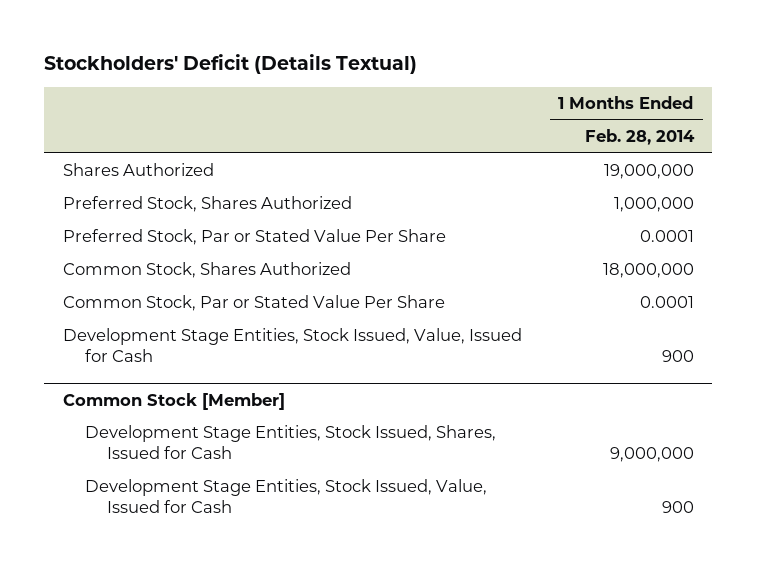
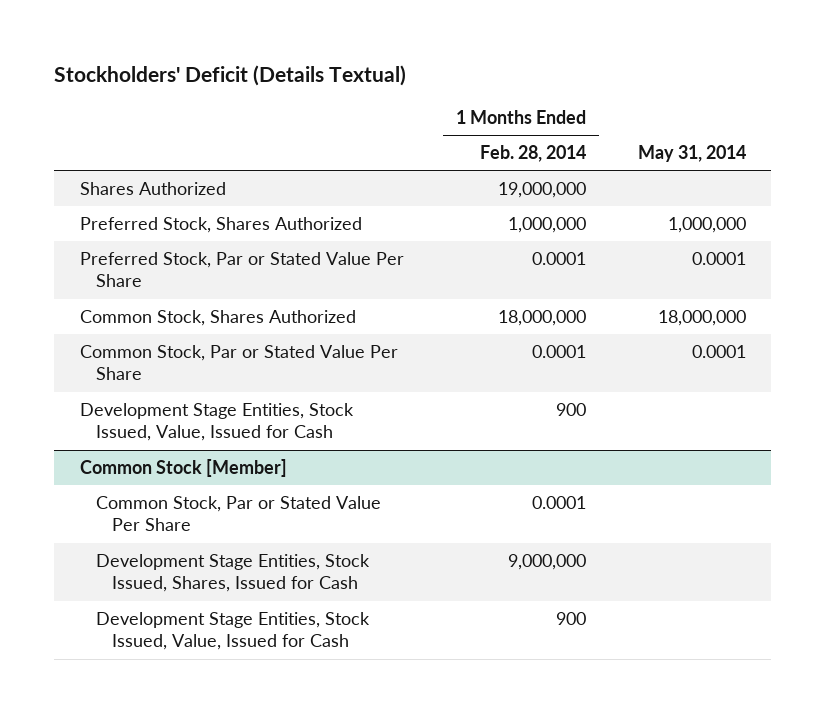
- | 1 Months Ended Feb. 28, 2014
+ | 1 Months Ended Feb. 28, 2014 | May 31, 2014
@ Common Stock [Member]
+ Common Stock, Par or Stated Value Per Share | 0.0001 |

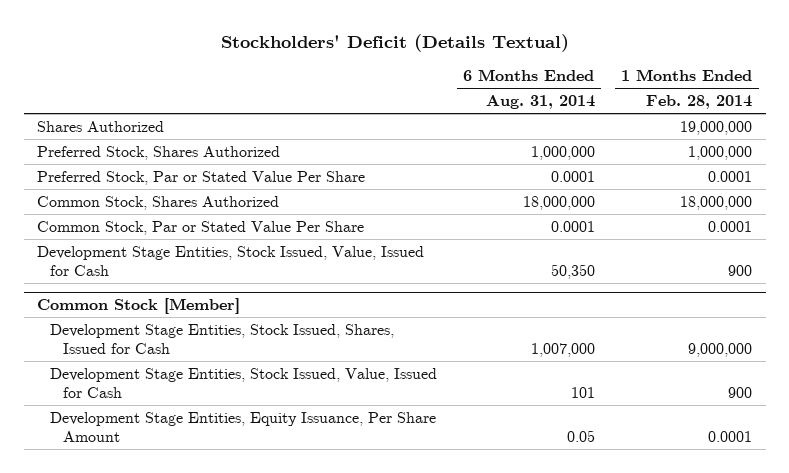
- | 1 Months Ended Feb. 28, 2014 | May 31, 2014
+ | 6 Months Ended Aug. 31, 2014 | 1 Months Ended Feb. 28, 2014
@ Common Stock [Member]
- Common Stock, Par or Stated Value Per Share | 0.0001 |
+ Development Stage Entities, Equity Issuance, Per Share Amount | 0.05 | 0.0001

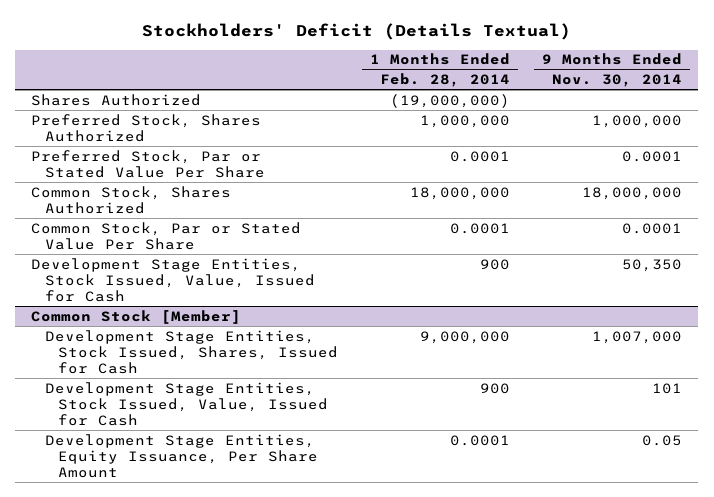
- | 6 Months Ended Aug. 31, 2014 | 1 Months Ended Feb. 28, 2014
+ | 1 Months Ended Feb. 28, 2014 | 9 Months Ended Nov. 30, 2014
- Shares Authorized | | 19,000,000
+ Shares Authorized | (19,000,000) |

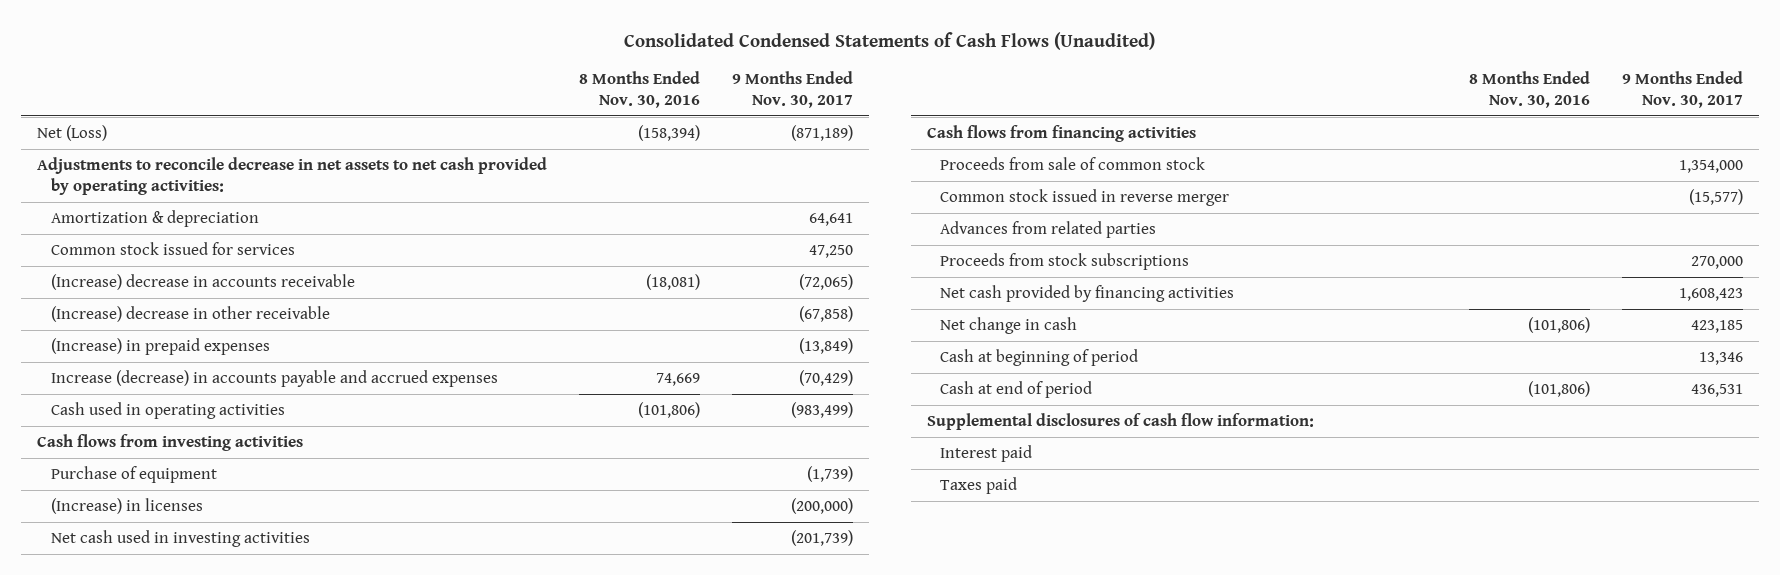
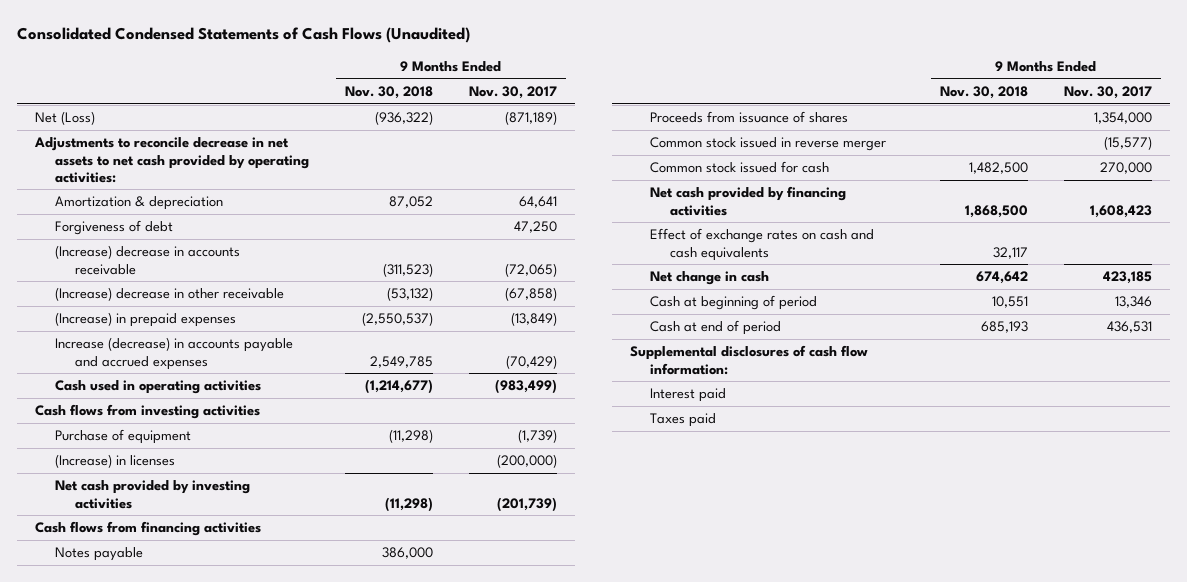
- | 8 Months Ended Nov. 30, 2016 | 9 Months Ended Nov. 30, 2017
+ | 9 Months Ended Nov. 30, 2018 | 9 Months Ended Nov. 30, 2017
- Common stock issued for services | | 47,250
+ Forgiveness of debt | | 47,250
- Net cash used in investing activities | | (201,739)
+ Net cash provided by investing activities | (11,298) | (201,739)
- Proceeds from sale of common stock | | 1,354,000
+ Notes payable | 386,000 |
+ Proceeds from issuance of shares | | 1,354,000
- Advances from related parties
- Proceeds from stock subscriptions | | 270,000
+ Common stock issued for cash | 1,482,500 | 270,000
+ Effect of exchange rates on cash and cash equivalents | 32,117 |

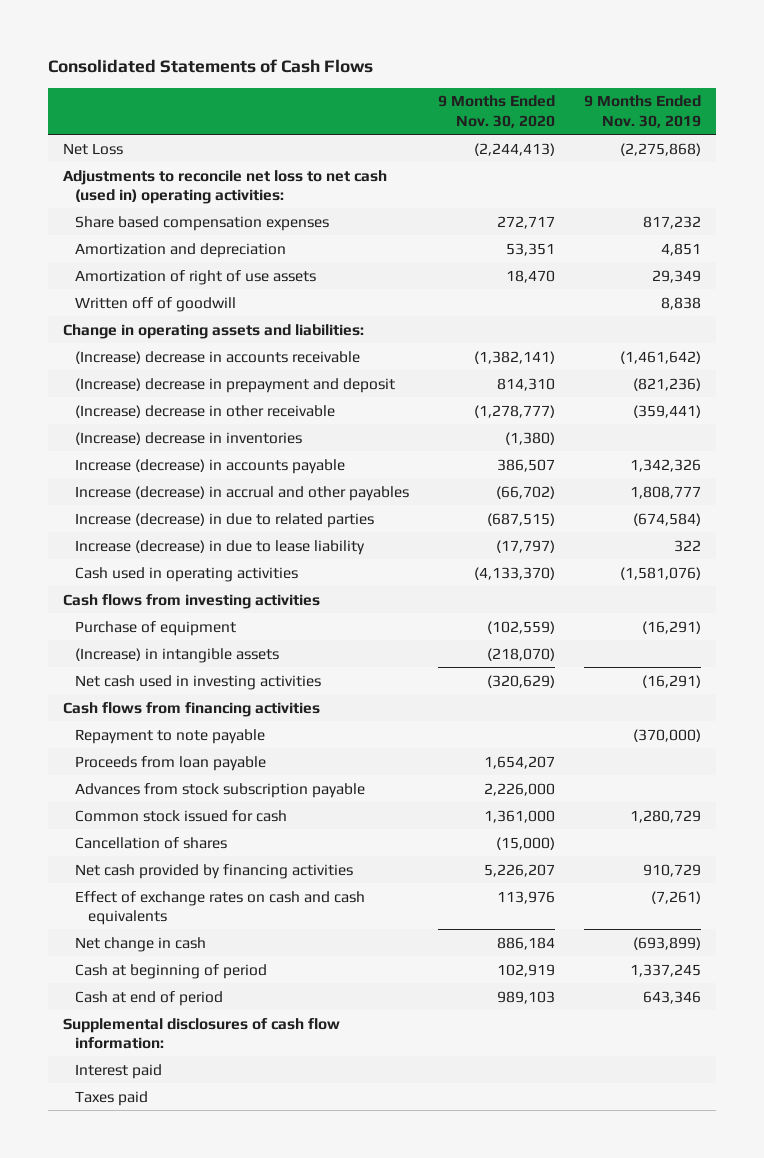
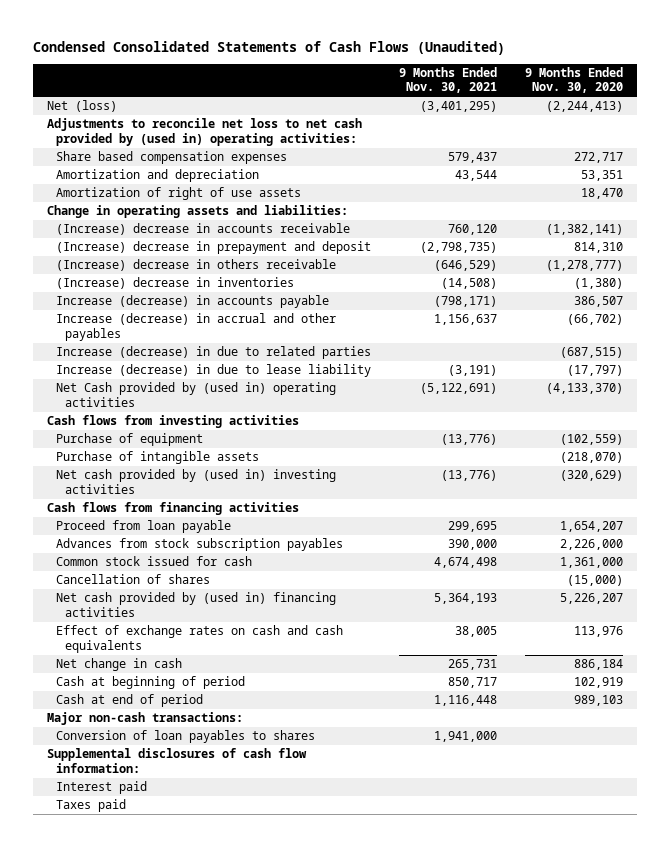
- Consolidated Statements of Cash Flows
+ Condensed Consolidated Statements of Cash Flows (Unaudited)
- | 9 Months Ended Nov. 30, 2020 | 9 Months Ended Nov. 30, 2019
+ | 9 Months Ended Nov. 30, 2021 | 9 Months Ended Nov. 30, 2020
- Net Loss | (2,244,413) | (2,275,868)
- Adjustments to reconcile net loss to net cash (used in) operating activities:
+ Net (loss) | (3,401,295) | (2,244,413)
+ Adjustments to reconcile net loss to net cash provided by (used in) operating activities:
- Written off of goodwill | | 8,838
- (Increase) decrease in other receivable | (1,278,777) | (359,441)
+ (Increase) decrease in others receivable | (646,529) | (1,278,777)
- Cash used in operating activities | (4,133,370) | (1,581,076)
+ Net Cash provided by (used in) operating activities | (5,122,691) | (4,133,370)
- (Increase) in intangible assets | (218,070) |
- Net cash used in investing activities | (320,629) | (16,291)
+ Purchase of intangible assets | | (218,070)
+ Net cash provided by (used in) investing activities | (13,776) | (320,629)
- Repayment to note payable | | (370,000)
- Proceeds from loan payable | 1,654,207 |
- Advances from stock subscription payable | 2,226,000 |
+ Proceed from loan payable | 299,695 | 1,654,207
+ Advances from stock subscription payables | 390,000 | 2,226,000
- Net cash provided by financing activities | 5,226,207 | 910,729
+ Net cash provided by (used in) financing activities | 5,364,193 | 5,226,207
+ Major non-cash transactions:
+ Conversion of loan payables to shares | 1,941,000 |

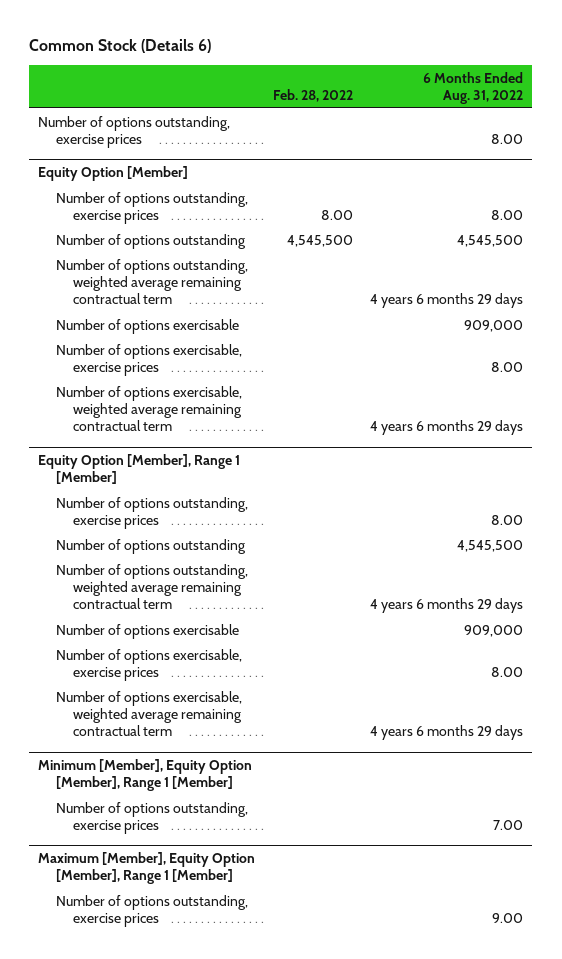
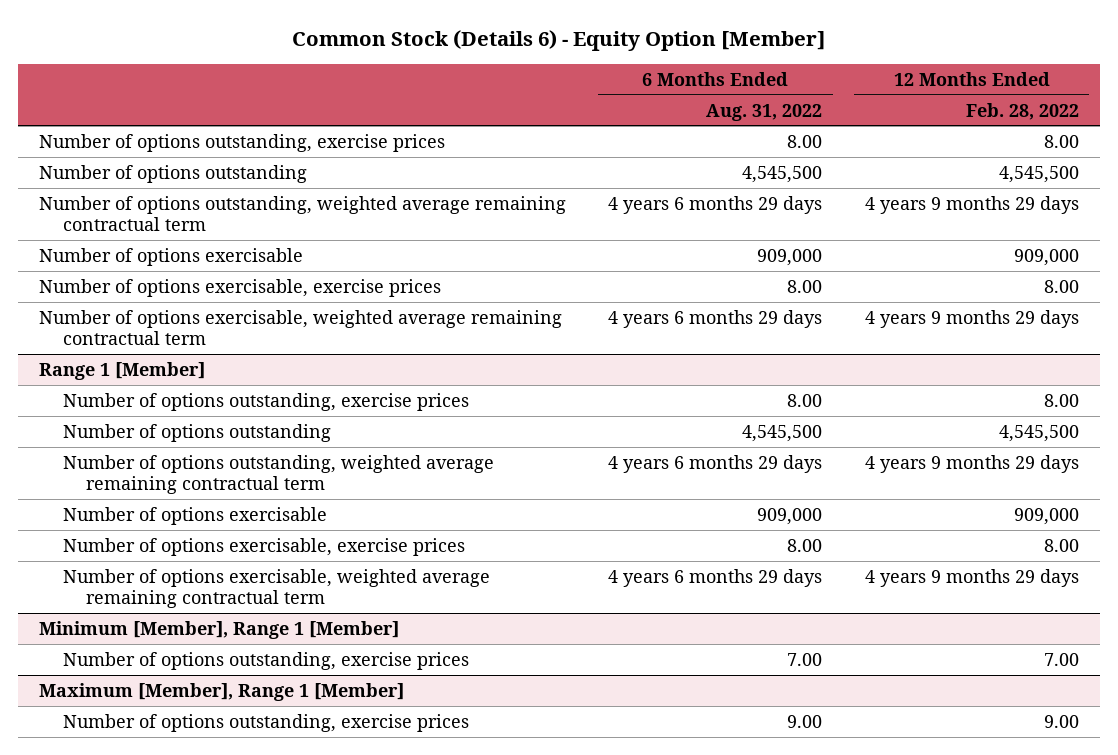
- Common Stock (Details 6)
+ Common Stock (Details 6) - Equity Option [Member]
- | Feb. 28, 2022 | 6 Months Ended Aug. 31, 2022
+ | 6 Months Ended Aug. 31, 2022 | 12 Months Ended Feb. 28, 2022
- Equity Option [Member]
- Number of options outstanding, exercise prices | 8.00 | 8.00
- Equity Option [Member], Range 1 [Member]
+ Range 1 [Member]
- Minimum [Member], Equity Option [Member], Range 1 [Member]
+ Minimum [Member], Range 1 [Member]
- Maximum [Member], Equity Option [Member], Range 1 [Member]
+ Maximum [Member], Range 1 [Member]

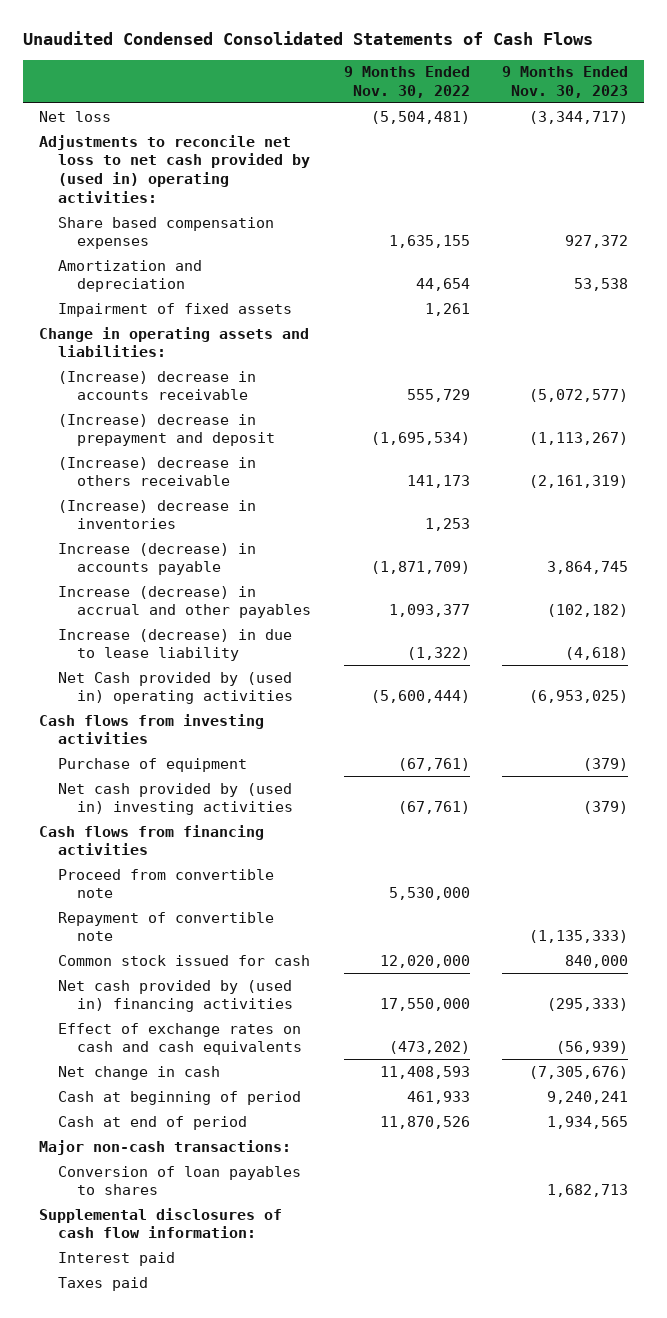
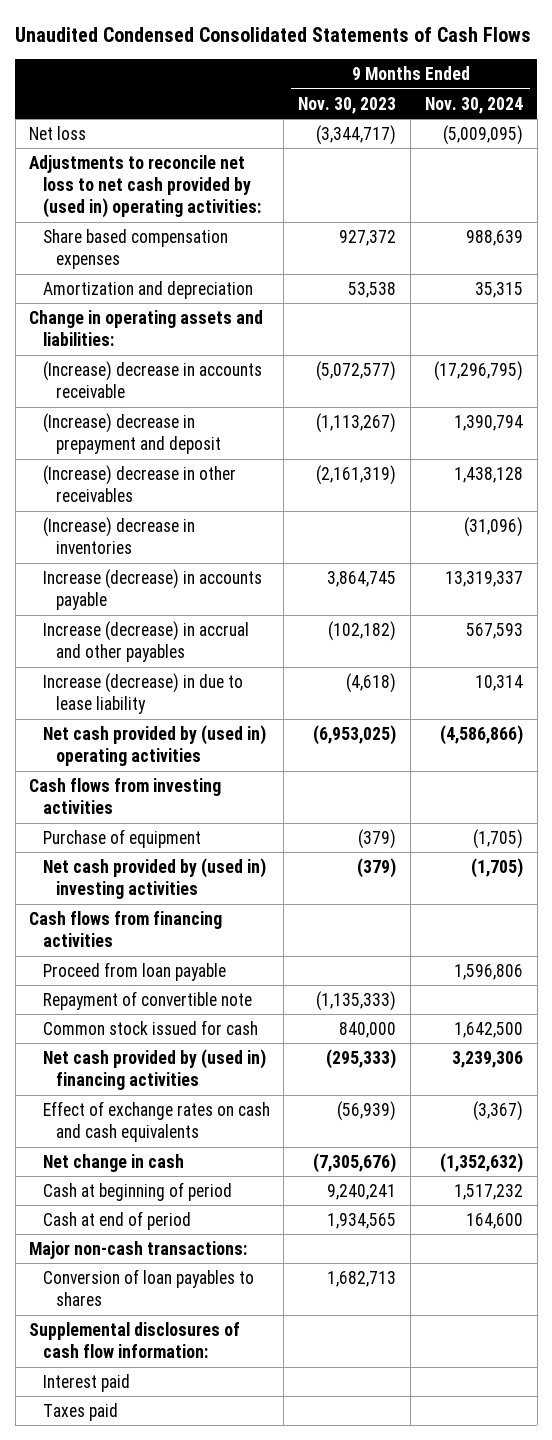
- | 9 Months Ended Nov. 30, 2022 | 9 Months Ended Nov. 30, 2023
+ | 9 Months Ended Nov. 30, 2023 | 9 Months Ended Nov. 30, 2024
- Impairment of fixed assets | 1,261 |
- (Increase) decrease in others receivable | 141,173 | (2,161,319)
+ (Increase) decrease in other receivables | (2,161,319) | 1,438,128
- Net Cash provided by (used in) operating activities | (5,600,444) | (6,953,025)
+ Net cash provided by (used in) operating activities | (6,953,025) | (4,586,866)
- Proceed from convertible note | 5,530,000 |
+ Proceed from loan payable | | 1,596,806

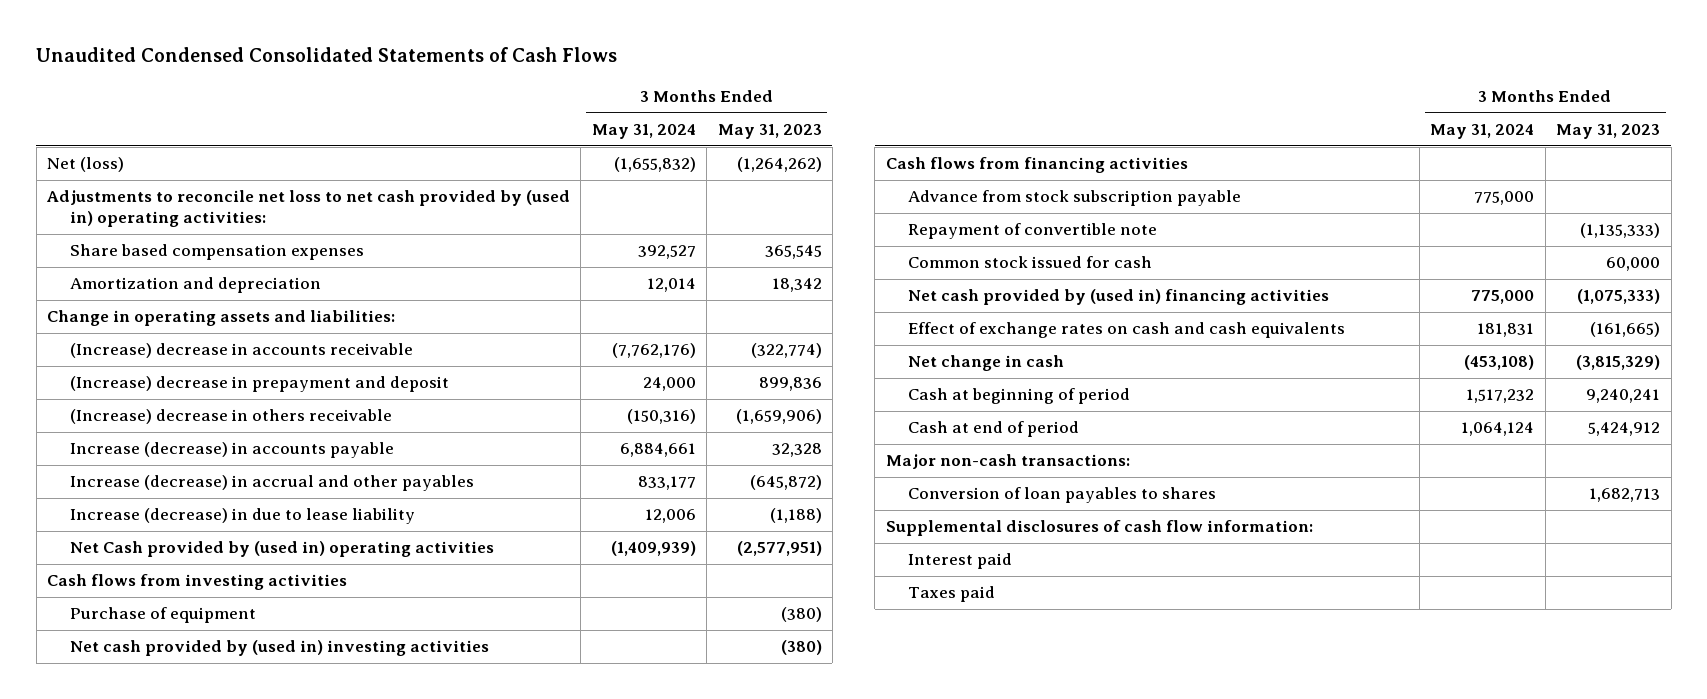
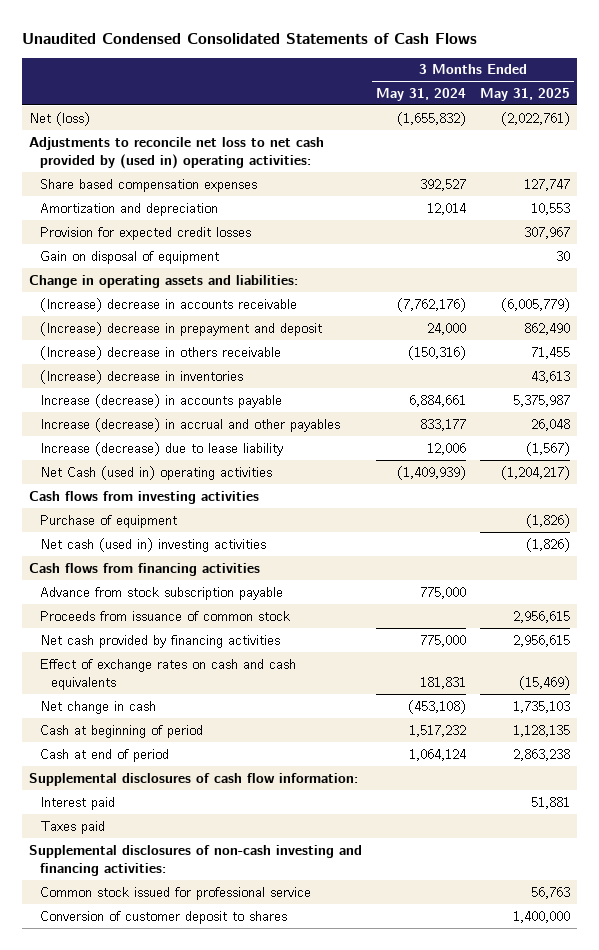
- | 3 Months Ended May 31, 2024 | 3 Months Ended May 31, 2023
+ | 3 Months Ended May 31, 2024 | 3 Months Ended May 31, 2025
+ Provision for expected credit losses | | 307,967
+ Gain on disposal of equipment | | 30
+ (Increase) decrease in inventories | | 43,613
- Increase (decrease) in due to lease liability | 12,006 | (1,188)
- Net Cash provided by (used in) operating activities | (1,409,939) | (2,577,951)
+ Increase (decrease) due to lease liability | 12,006 | (1,567)
+ Net Cash (used in) operating activities | (1,409,939) | (1,204,217)
- Net cash provided by (used in) investing activities | | (380)
+ Net cash (used in) investing activities | | (1,826)
- Repayment of convertible note | | (1,135,333)
- Common stock issued for cash | | 60,000
- Net cash provided by (used in) financing activities | 775,000 | (1,075,333)
+ Proceeds from issuance of common stock | | 2,956,615
+ Net cash provided by financing activities | 775,000 | 2,956,615
- Major non-cash transactions:
- Conversion of loan payables to shares | | 1,682,713
+ Supplemental disclosures of non-cash investing and financing activities:
+ Common stock issued for professional service | | 56,763
+ Conversion of customer deposit to shares | | 1,400,000

